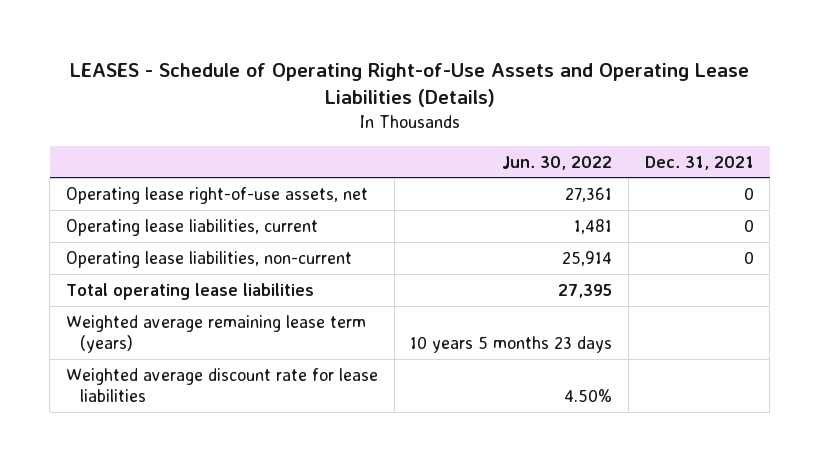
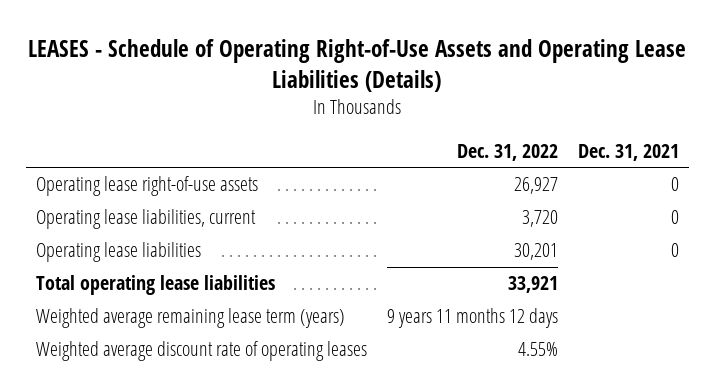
- | Jun. 30, 2022 | Dec. 31, 2021
+ | Dec. 31, 2022 | Dec. 31, 2021
- Operating lease right-of-use assets, net | 27,361 | 0
+ Operating lease right-of-use assets | 26,927 | 0
- Operating lease liabilities, non-current | 25,914 | 0
+ Operating lease liabilities | 30,201 | 0
- Weighted average discount rate for lease liabilities | 4.50% |
+ Weighted average discount rate of operating leases | 4.55% |

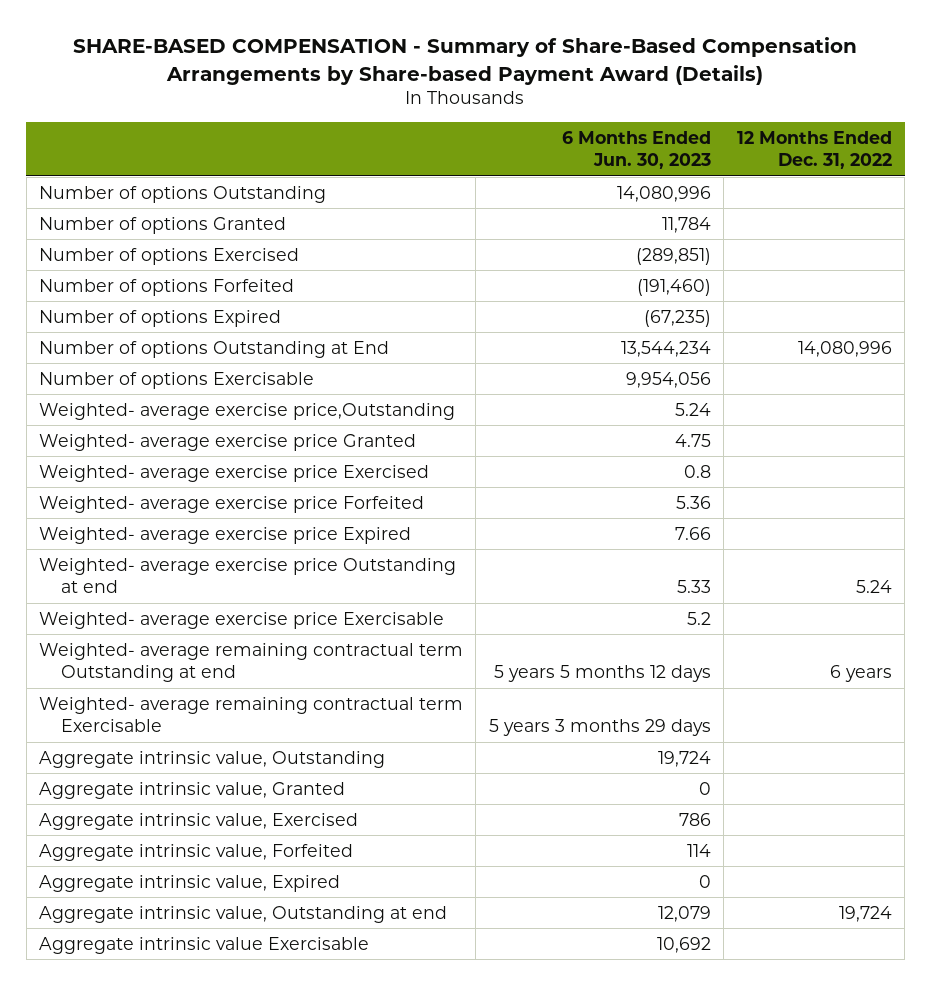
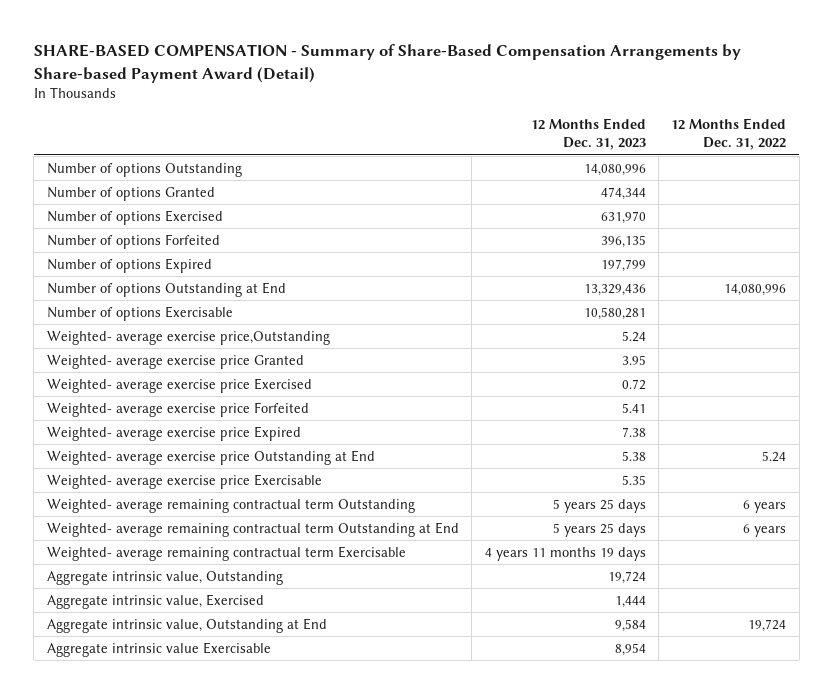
- SHARE-BASED COMPENSATION - Summary of Share-Based Compensation Arrangements by Share-based Payment Award (Details)
+ SHARE-BASED COMPENSATION - Summary of Share-Based Compensation Arrangements by Share-based Payment Award (Detail)
- | 6 Months Ended Jun. 30, 2023 | 12 Months Ended Dec. 31, 2022
+ | 12 Months Ended Dec. 31, 2023 | 12 Months Ended Dec. 31, 2022
- Weighted- average exercise price Outstanding at end | 5.33 | 5.24
+ Weighted- average exercise price Outstanding at End | 5.38 | 5.24
- Weighted- average remaining contractual term Outstanding at end | 5 years 5 months 12 days | 6 years
+ Weighted- average remaining contractual term Outstanding | 5 years 25 days | 6 years
+ Weighted- average remaining contractual term Outstanding at End | 5 years 25 days | 6 years
- Aggregate intrinsic value, Granted | 0 |
- Aggregate intrinsic value, Forfeited | 114 |
- Aggregate intrinsic value, Expired | 0 |
- Aggregate intrinsic value, Outstanding at end | 12,079 | 19,724
+ Aggregate intrinsic value, Outstanding at End | 9,584 | 19,724

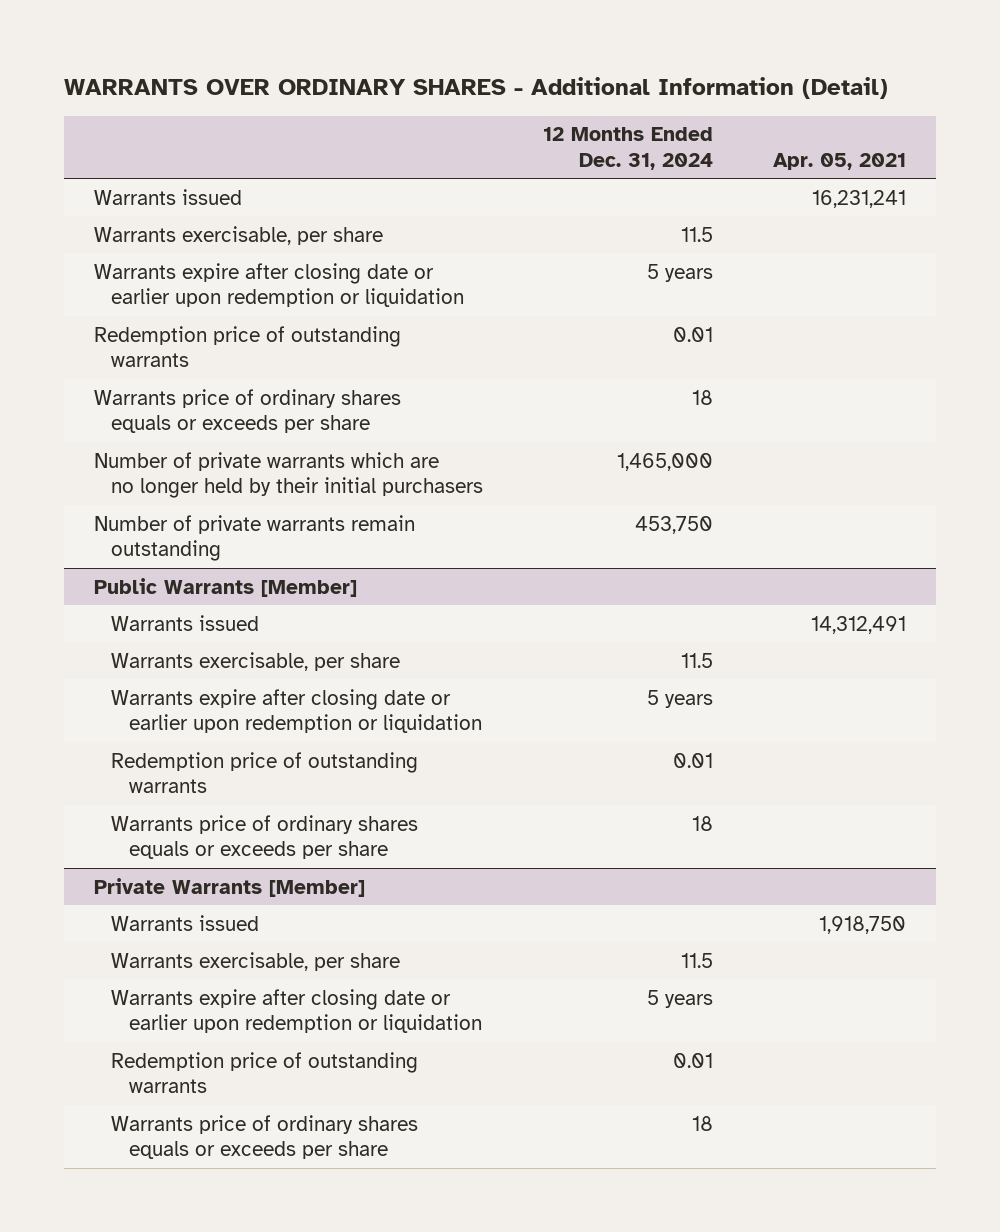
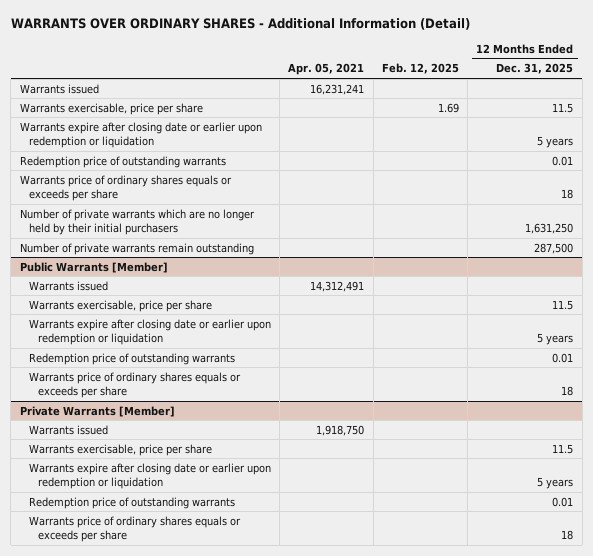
- | 12 Months Ended Dec. 31, 2024 | Apr. 05, 2021
+ | Apr. 05, 2021 | Feb. 12, 2025 | 12 Months Ended Dec. 31, 2025
- Warrants exercisable, per share | 11.5 |
+ Warrants exercisable, price per share | | 1.69 | 11.5
@ Public Warrants [Member]
- Warrants exercisable, per share | 11.5 |
+ Warrants exercisable, price per share | | | 11.5
@ Private Warrants [Member]
- Warrants exercisable, per share | 11.5 |
+ Warrants exercisable, price per share | | | 11.5

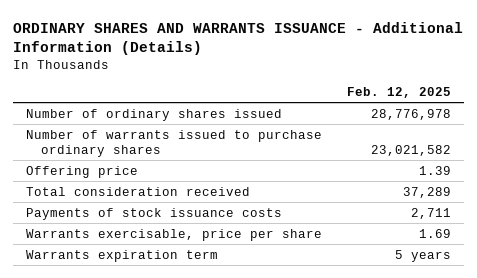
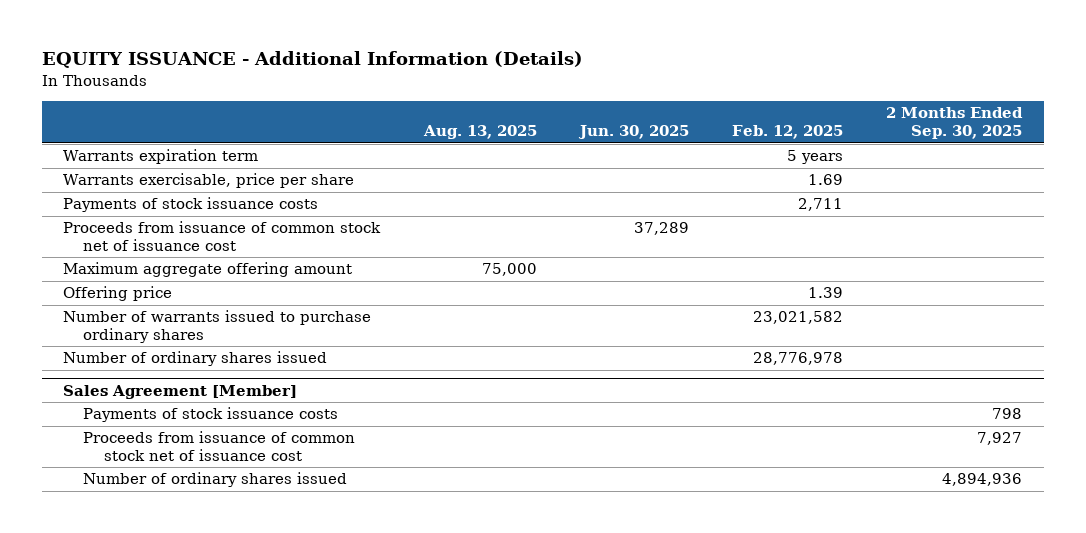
- ORDINARY SHARES AND WARRANTS ISSUANCE - Additional Information (Details)
+ EQUITY ISSUANCE - Additional Information (Details)
- | Feb. 12, 2025
+ | Aug. 13, 2025 | Jun. 30, 2025 | Feb. 12, 2025 | 2 Months Ended Sep. 30, 2025
- Total consideration received | 37,289
moved down: Warrants exercisable, price per share | | | 1.69 |
moved down: Payments of stock issuance costs | | | 2,711 |
+ Proceeds from issuance of common stock net of issuance cost | | 37,289 | |
+ Maximum aggregate offering amount | 75,000 | | |
moved down: Offering price | | | 1.39 |
moved down: Number of warrants issued to purchase ordinary shares | | | 23,021,582 |
moved down: Number of ordinary shares issued | | | 28,776,978 |
+ Sales Agreement [Member]
+ Payments of stock issuance costs | | | | 798
+ Proceeds from issuance of common stock net of issuance cost | | | | 7,927
+ Number of ordinary shares issued | | | | 4,894,936

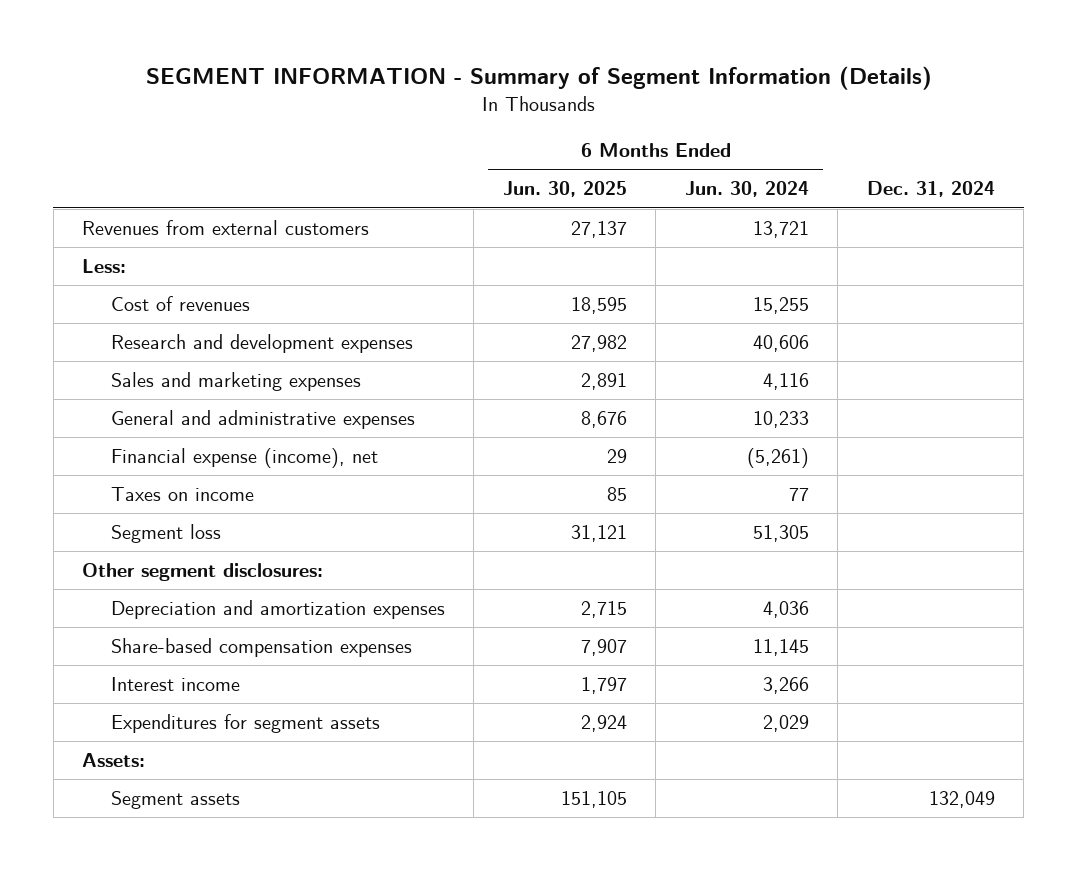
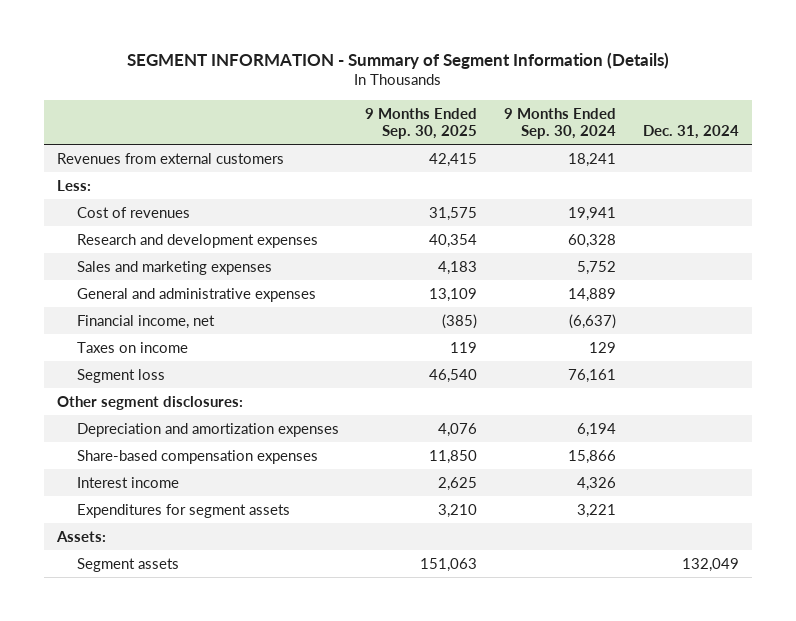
- | 6 Months Ended Jun. 30, 2025 | 6 Months Ended Jun. 30, 2024 | Dec. 31, 2024
+ | 9 Months Ended Sep. 30, 2025 | 9 Months Ended Sep. 30, 2024 | Dec. 31, 2024
- Financial expense (income), net | 29 | (5,261) |
+ Financial income, net | (385) | (6,637) |

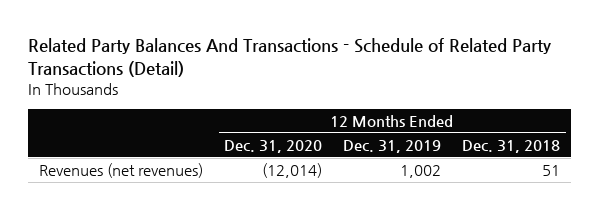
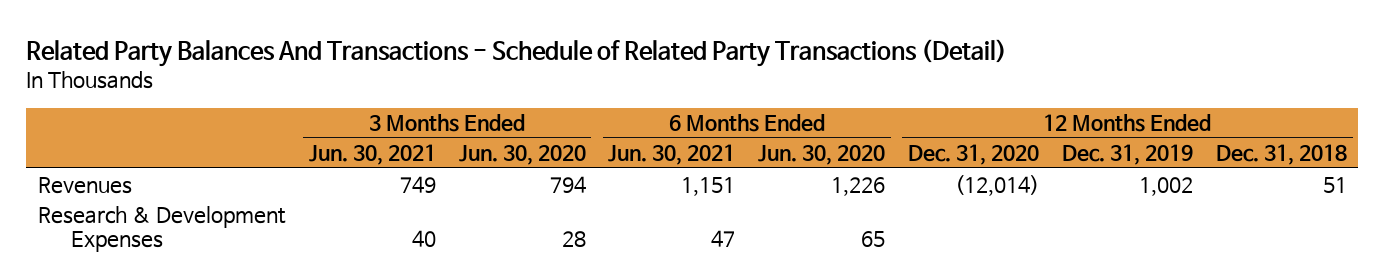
- | 12 Months Ended Dec. 31, 2020 | 12 Months Ended Dec. 31, 2019 | 12 Months Ended Dec. 31, 2018
+ | 3 Months Ended Jun. 30, 2021 | 3 Months Ended Jun. 30, 2020 | 6 Months Ended Jun. 30, 2021 | 6 Months Ended Jun. 30, 2020 | 12 Months Ended Dec. 31, 2020 | 12 Months Ended Dec. 31, 2019 | 12 Months Ended Dec. 31, 2018
- Revenues (net revenues) | (12,014) | 1,002 | 51
+ Revenues | 749 | 794 | 1,151 | 1,226 | (12,014) | 1,002 | 51
+ Research & Development Expenses | 40 | 28 | 47 | 65 | | |

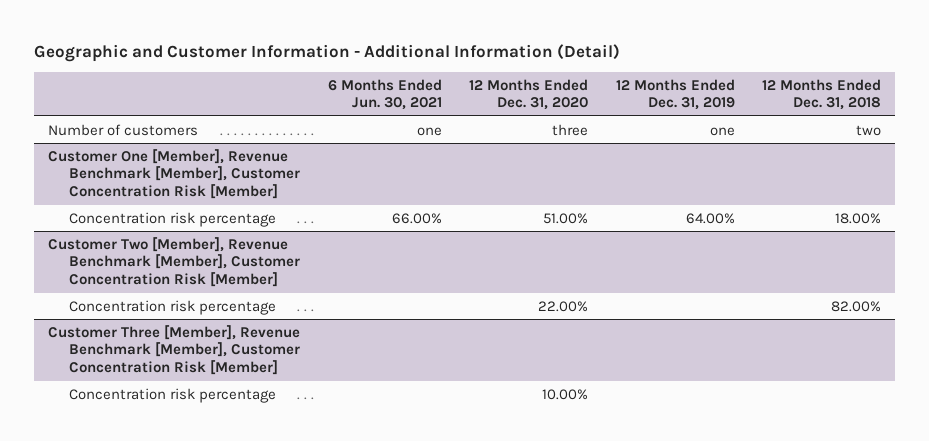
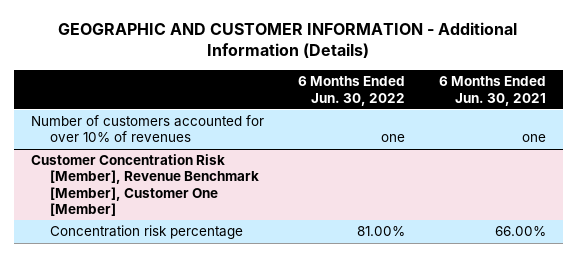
- Geographic and Customer Information - Additional Information (Detail)
+ GEOGRAPHIC AND CUSTOMER INFORMATION - Additional Information (Details)
- | 6 Months Ended Jun. 30, 2021 | 12 Months Ended Dec. 31, 2020 | 12 Months Ended Dec. 31, 2019 | 12 Months Ended Dec. 31, 2018
+ | 6 Months Ended Jun. 30, 2022 | 6 Months Ended Jun. 30, 2021
- Number of customers | one | three | one | two
- Customer One [Member], Revenue Benchmark [Member], Customer Concentration Risk [Member]
+ Number of customers accounted for over 10% of revenues | one | one
+ Customer Concentration Risk [Member], Revenue Benchmark [Member], Customer One [Member]
- Customer Two [Member], Revenue Benchmark [Member], Customer Concentration Risk [Member]
- Concentration risk percentage | | 22.00% | | 82.00%
- Customer Three [Member], Revenue Benchmark [Member], Customer Concentration Risk [Member]
- Concentration risk percentage | | 10.00% | |

